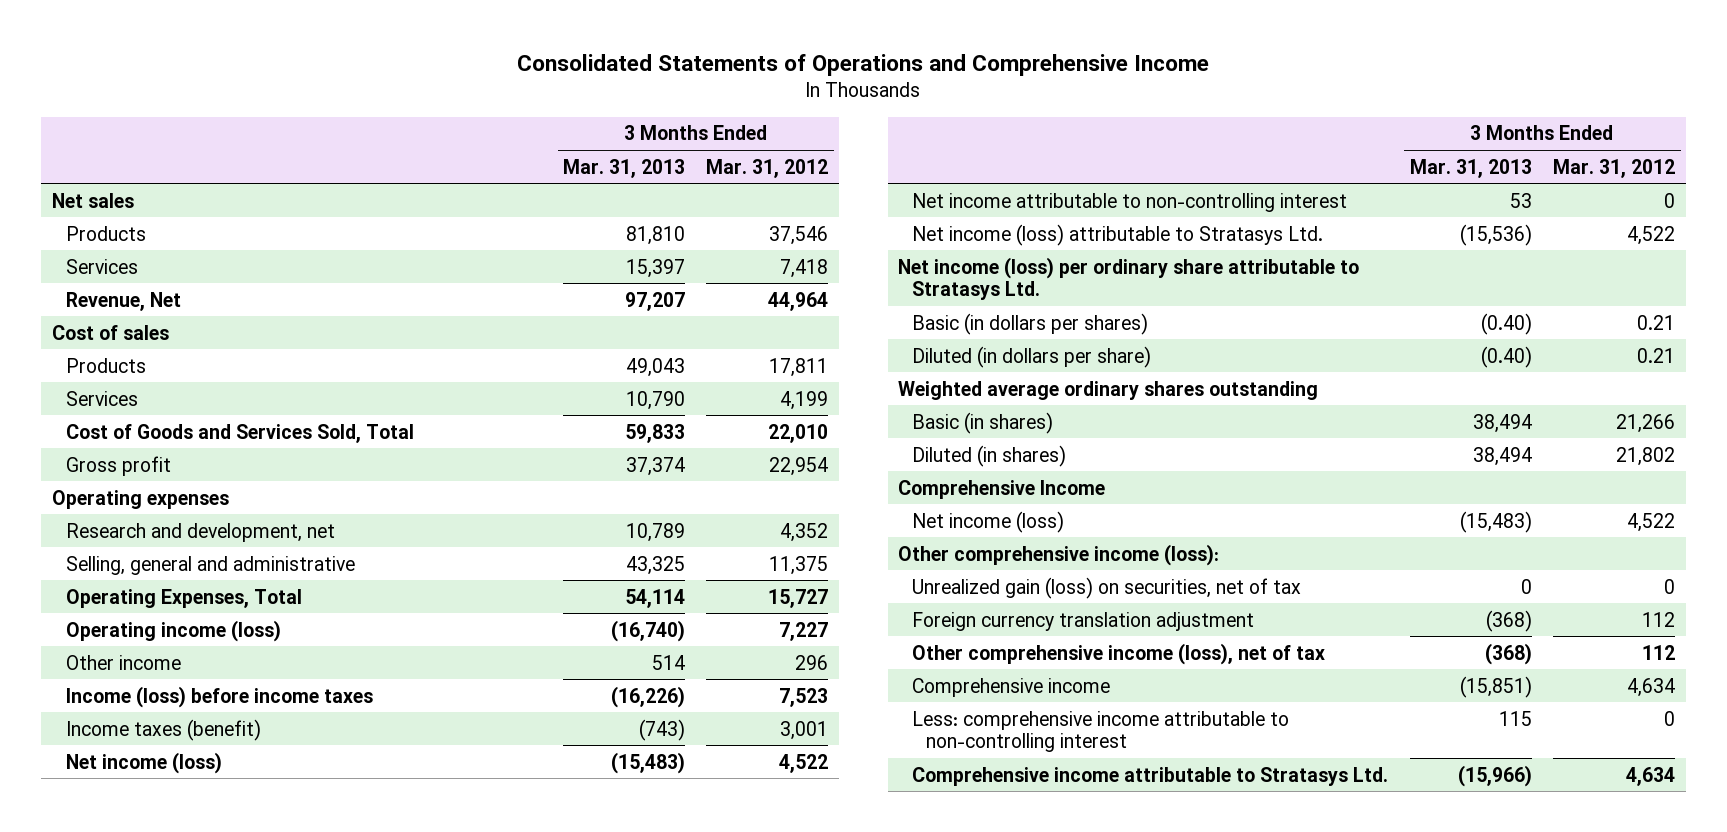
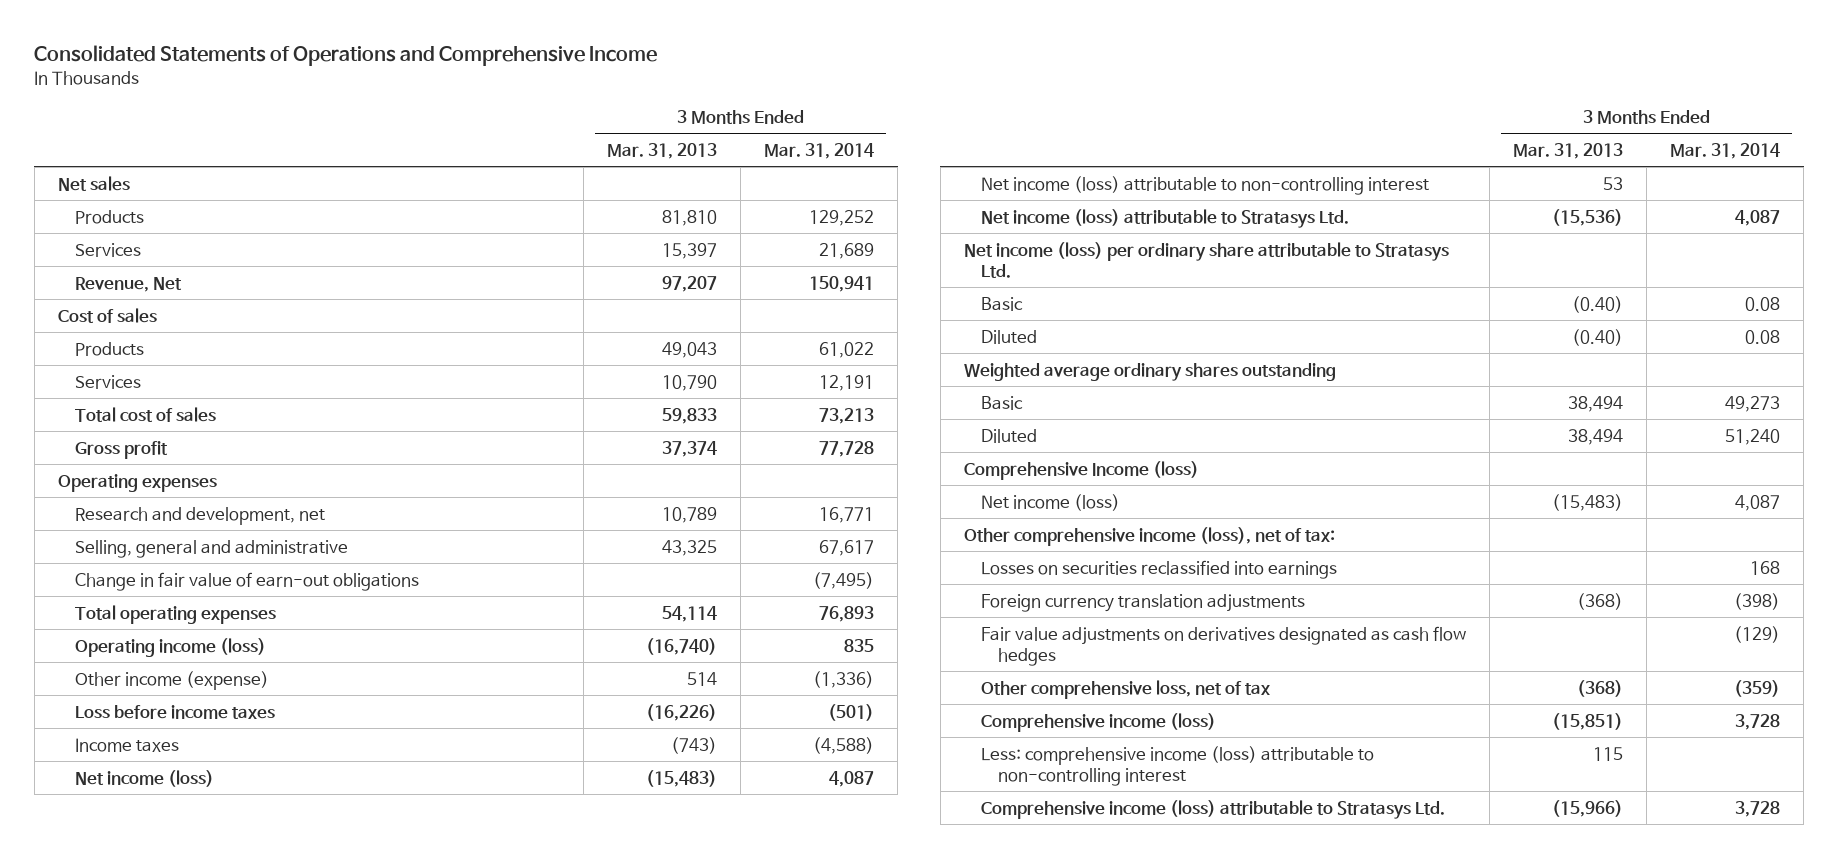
- | 3 Months Ended Mar. 31, 2013 | 3 Months Ended Mar. 31, 2012
+ | 3 Months Ended Mar. 31, 2013 | 3 Months Ended Mar. 31, 2014
- Cost of Goods and Services Sold, Total | 59,833 | 22,010
+ Total cost of sales | 59,833 | 73,213
- Operating Expenses, Total | 54,114 | 15,727
+ Change in fair value of earn-out obligations | | (7,495)
+ Total operating expenses | 54,114 | 76,893
- Other income | 514 | 296
- Income (loss) before income taxes | (16,226) | 7,523
- Income taxes (benefit) | (743) | 3,001
+ Other income (expense) | 514 | (1,336)
+ Loss before income taxes | (16,226) | (501)
+ Income taxes | (743) | (4,588)
- Net income attributable to non-controlling interest | 53 | 0
+ Net income (loss) attributable to non-controlling interest | 53 |
- Basic (in dollars per shares) | (0.40) | 0.21
- Diluted (in dollars per share) | (0.40) | 0.21
+ Basic | (0.40) | 0.08
+ Diluted | (0.40) | 0.08
- Basic (in shares) | 38,494 | 21,266
- Diluted (in shares) | 38,494 | 21,802
- Comprehensive Income
+ Basic | 38,494 | 49,273
+ Diluted | 38,494 | 51,240
+ Comprehensive Income (loss)
- Other comprehensive income (loss):
- Unrealized gain (loss) on securities, net of tax | 0 | 0
- Foreign currency translation adjustment | (368) | 112
- Other comprehensive income (loss), net of tax | (368) | 112
- Comprehensive income | (15,851) | 4,634
- Less: comprehensive income attributable to non-controlling interest | 115 | 0
- Comprehensive income attributable to Stratasys Ltd. | (15,966) | 4,634
+ Other comprehensive income (loss), net of tax:
+ Losses on securities reclassified into earnings | | 168
+ Foreign currency translation adjustments | (368) | (398)
+ Fair value adjustments on derivatives designated as cash flow hedges | | (129)
+ Other comprehensive loss, net of tax | (368) | (359)
+ Comprehensive income (loss) | (15,851) | 3,728
+ Less: comprehensive income (loss) attributable to non-controlling interest | 115 |
+ Comprehensive income (loss) attributable to Stratasys Ltd. | (15,966) | 3,728

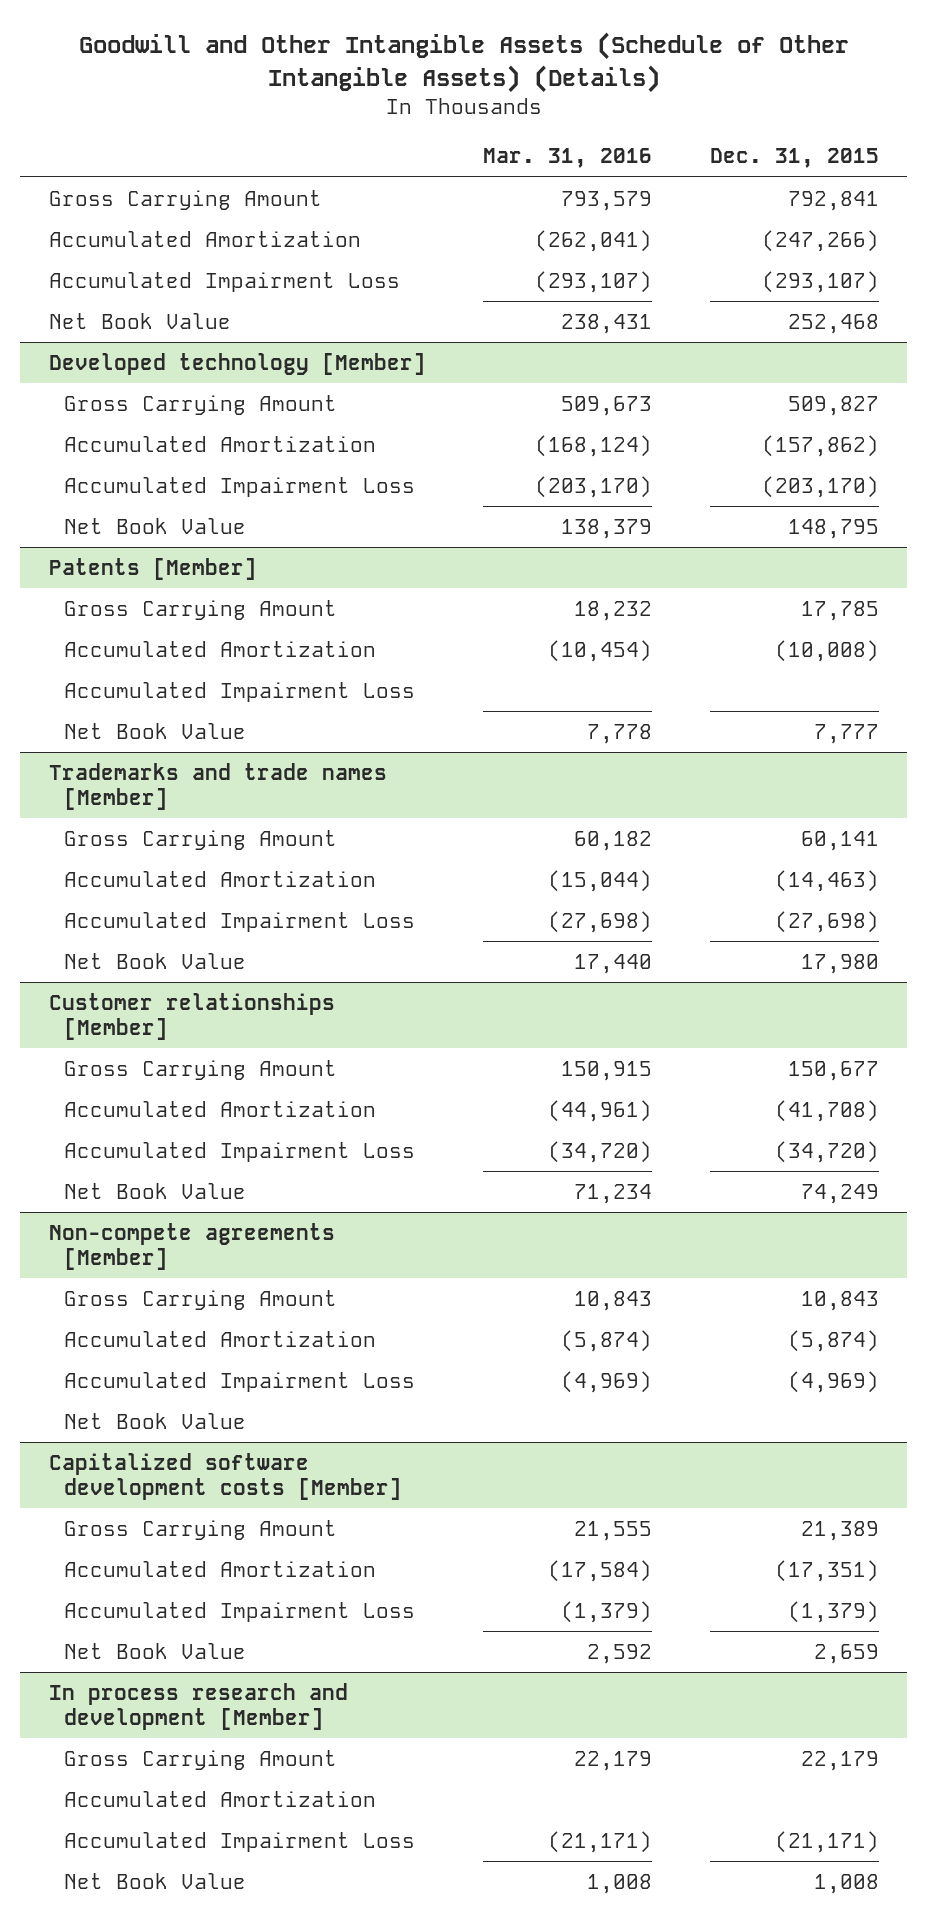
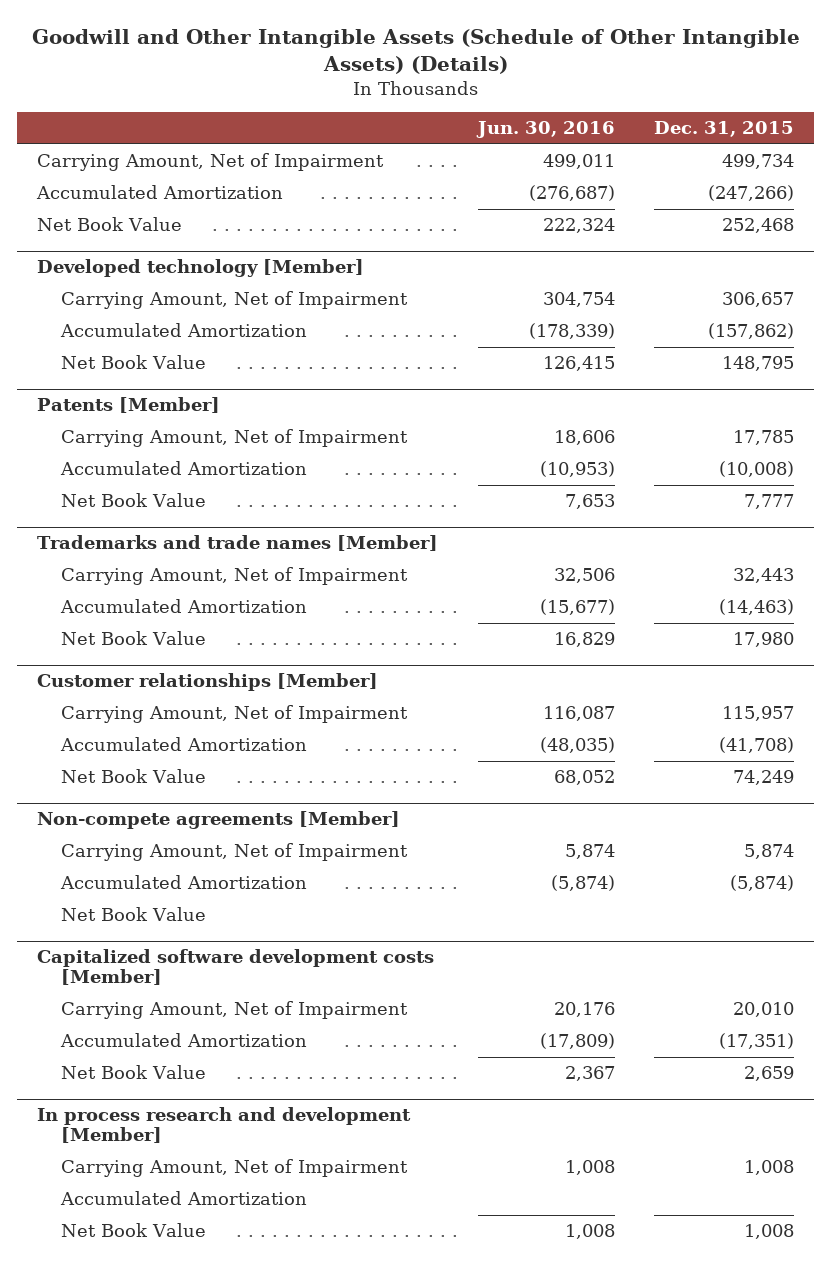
- | Mar. 31, 2016 | Dec. 31, 2015
+ | Jun. 30, 2016 | Dec. 31, 2015
- Gross Carrying Amount | 793,579 | 792,841
+ Carrying Amount, Net of Impairment | 499,011 | 499,734
- Accumulated Impairment Loss | (293,107) | (293,107)
@ Developed technology [Member]
- Gross Carrying Amount | 509,673 | 509,827
+ Carrying Amount, Net of Impairment | 304,754 | 306,657
- Accumulated Impairment Loss | (203,170) | (203,170)
@ Patents [Member]
- Gross Carrying Amount | 18,232 | 17,785
+ Carrying Amount, Net of Impairment | 18,606 | 17,785
- Accumulated Impairment Loss
@ Trademarks and trade names [Member]
- Gross Carrying Amount | 60,182 | 60,141
+ Carrying Amount, Net of Impairment | 32,506 | 32,443
- Accumulated Impairment Loss | (27,698) | (27,698)
@ Customer relationships [Member]
- Gross Carrying Amount | 150,915 | 150,677
+ Carrying Amount, Net of Impairment | 116,087 | 115,957
- Accumulated Impairment Loss | (34,720) | (34,720)
@ Non-compete agreements [Member]
- Gross Carrying Amount | 10,843 | 10,843
+ Carrying Amount, Net of Impairment | 5,874 | 5,874
- Accumulated Impairment Loss | (4,969) | (4,969)
@ Capitalized software development costs [Member]
- Gross Carrying Amount | 21,555 | 21,389
+ Carrying Amount, Net of Impairment | 20,176 | 20,010
- Accumulated Impairment Loss | (1,379) | (1,379)
@ In process research and development [Member]
- Gross Carrying Amount | 22,179 | 22,179
+ Carrying Amount, Net of Impairment | 1,008 | 1,008
- Accumulated Impairment Loss | (21,171) | (21,171)

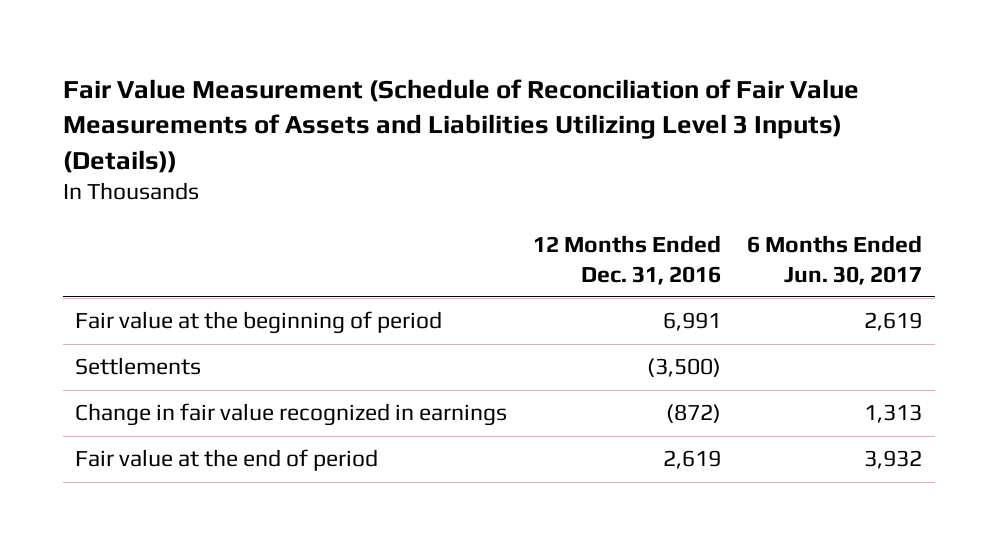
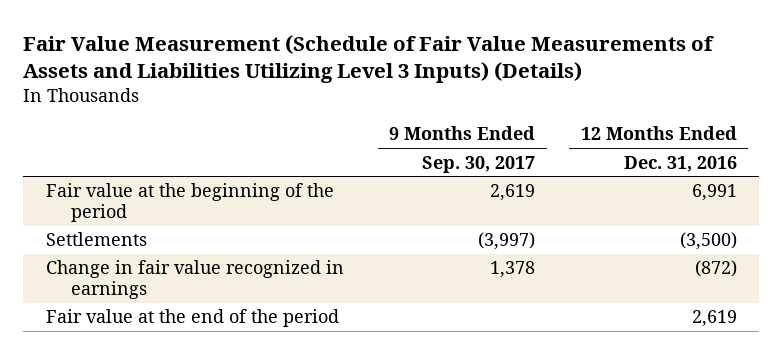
- Fair Value Measurement (Schedule of Reconciliation of Fair Value Measurements of Assets and Liabilities Utilizing Level 3 Inputs) (Details))
+ Fair Value Measurement (Schedule of Fair Value Measurements of Assets and Liabilities Utilizing Level 3 Inputs) (Details)
- | 12 Months Ended Dec. 31, 2016 | 6 Months Ended Jun. 30, 2017
+ | 9 Months Ended Sep. 30, 2017 | 12 Months Ended Dec. 31, 2016
- Fair value at the beginning of period | 6,991 | 2,619
+ Fair value at the beginning of the period | 2,619 | 6,991
- Fair value at the end of period | 2,619 | 3,932
+ Fair value at the end of the period | | 2,619

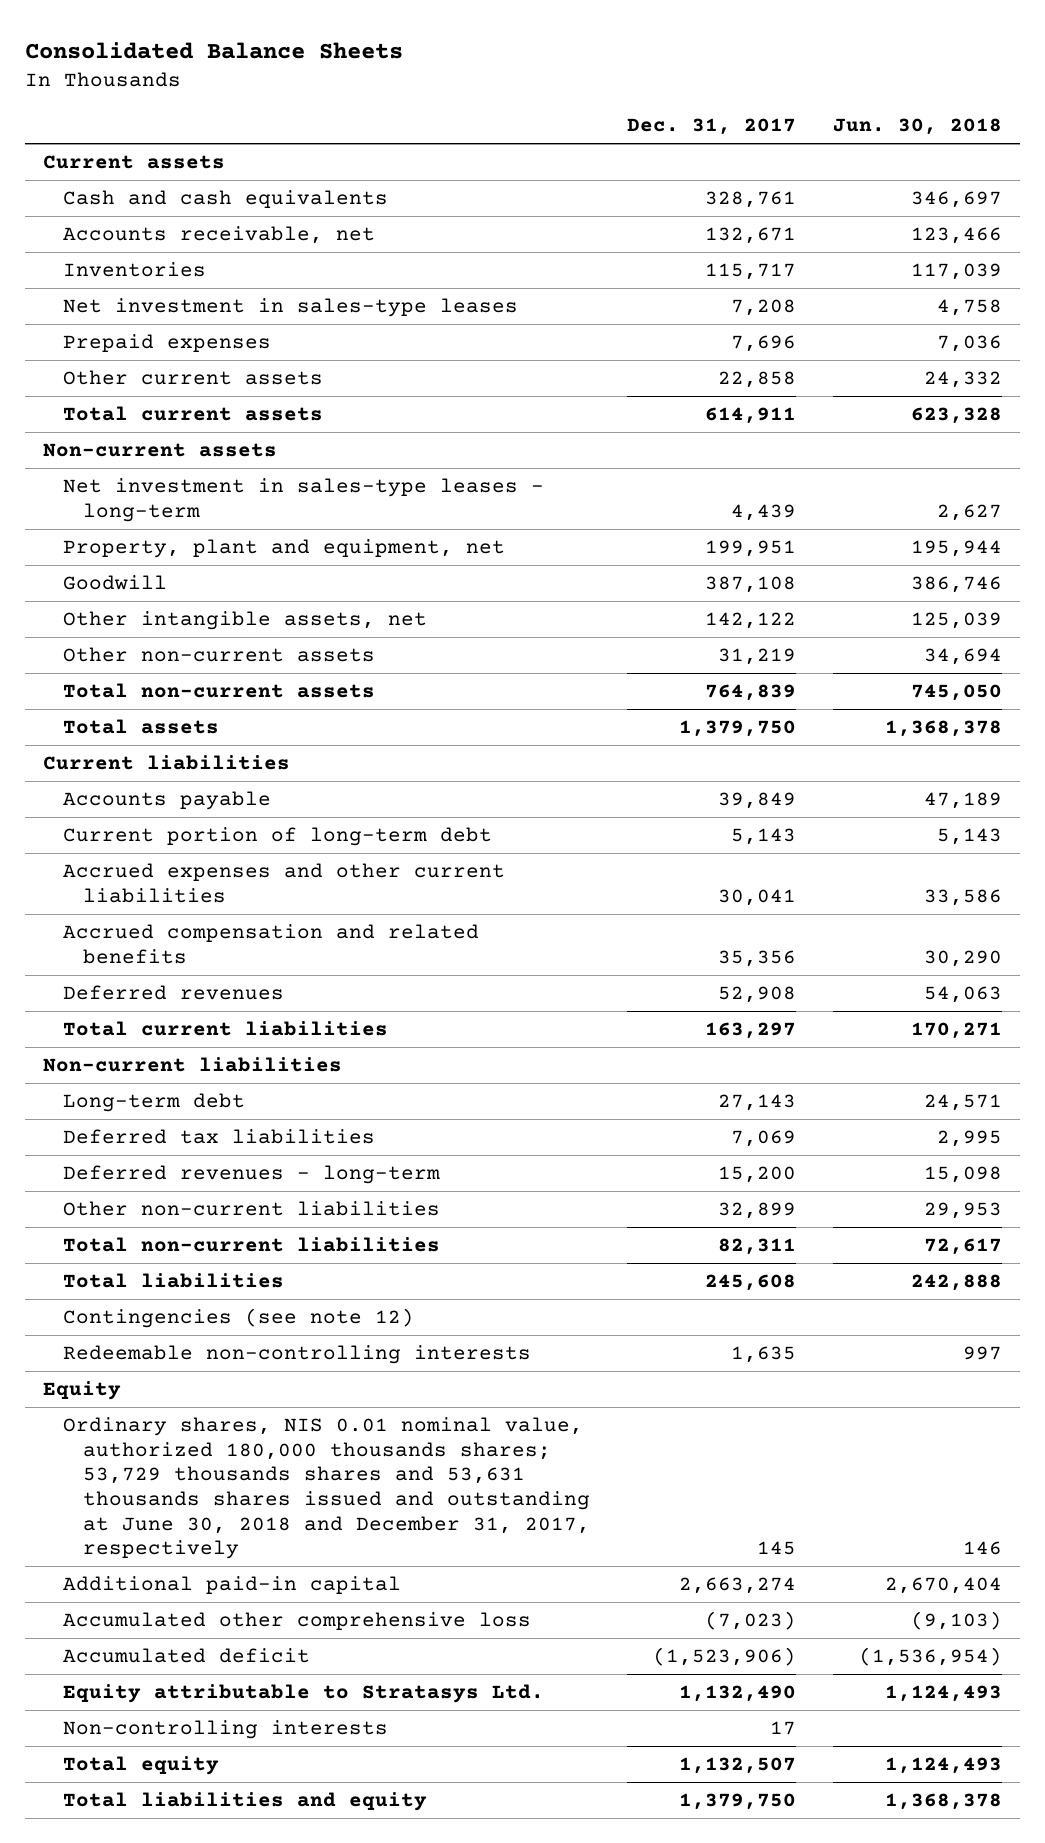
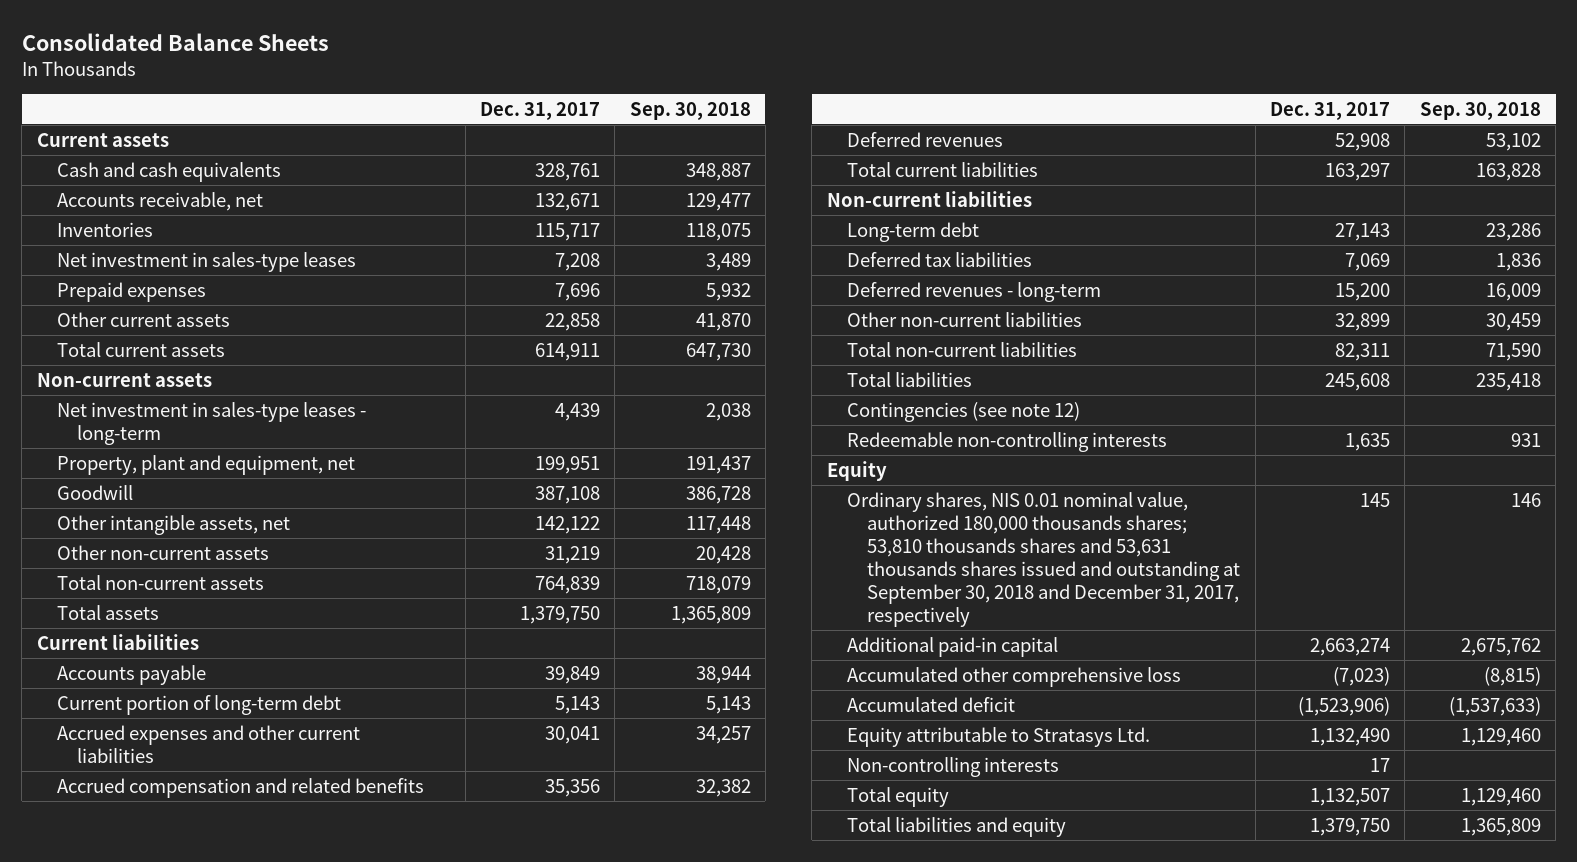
- | Dec. 31, 2017 | Jun. 30, 2018
+ | Dec. 31, 2017 | Sep. 30, 2018
- Ordinary shares, NIS 0.01 nominal value, authorized 180,000 thousands shares; 53,729 thousands shares and 53,631 thousands shares issued and outstanding at June 30, 2018 and December 31, 2017, respectively | 145 | 146
+ Ordinary shares, NIS 0.01 nominal value, authorized 180,000 thousands shares; 53,810 thousands shares and 53,631 thousands shares issued and outstanding at September 30, 2018 and December 31, 2017, respectively | 145 | 146

